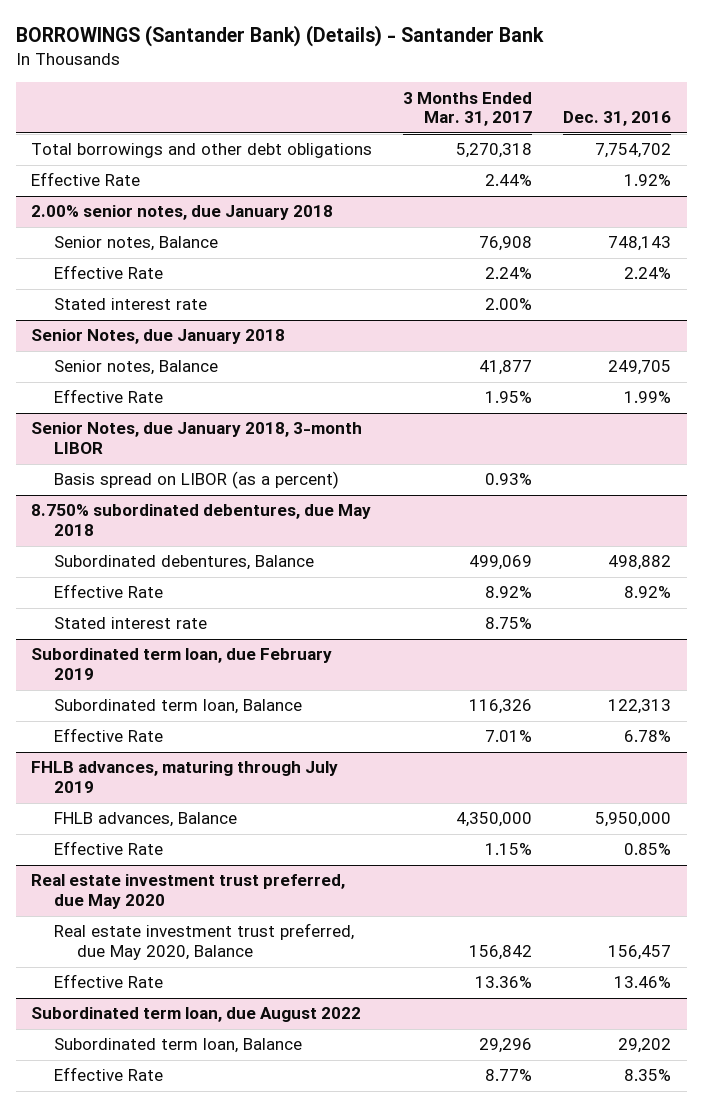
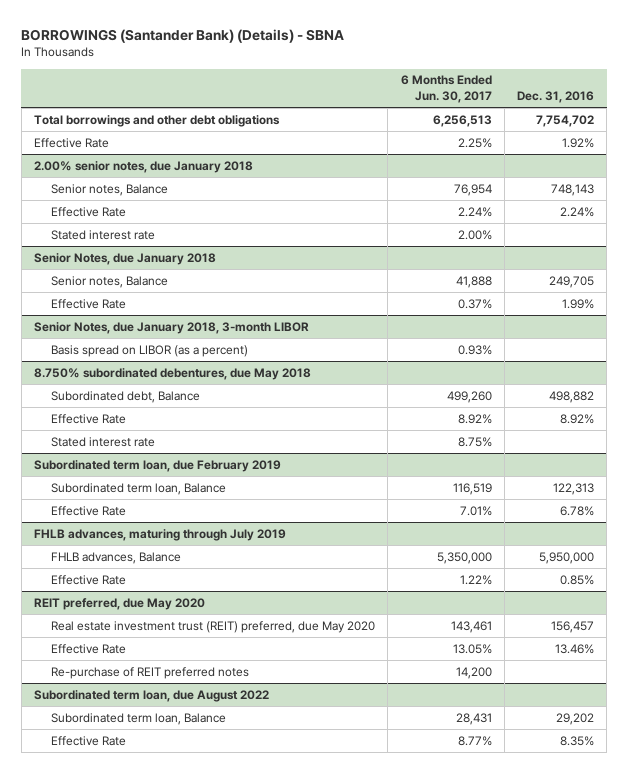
- BORROWINGS (Santander Bank) (Details) - Santander Bank
+ BORROWINGS (Santander Bank) (Details) - SBNA
- | 3 Months Ended Mar. 31, 2017 | Dec. 31, 2016
+ | 6 Months Ended Jun. 30, 2017 | Dec. 31, 2016
@ 8.750% subordinated debentures, due May 2018
- Subordinated debentures, Balance | 499,069 | 498,882
+ Subordinated debt, Balance | 499,260 | 498,882
- Real estate investment trust preferred, due May 2020
- Real estate investment trust preferred, due May 2020, Balance | 156,842 | 156,457
+ REIT preferred, due May 2020
+ Real estate investment trust (REIT) preferred, due May 2020 | 143,461 | 156,457
+ Re-purchase of REIT preferred notes | 14,200 |

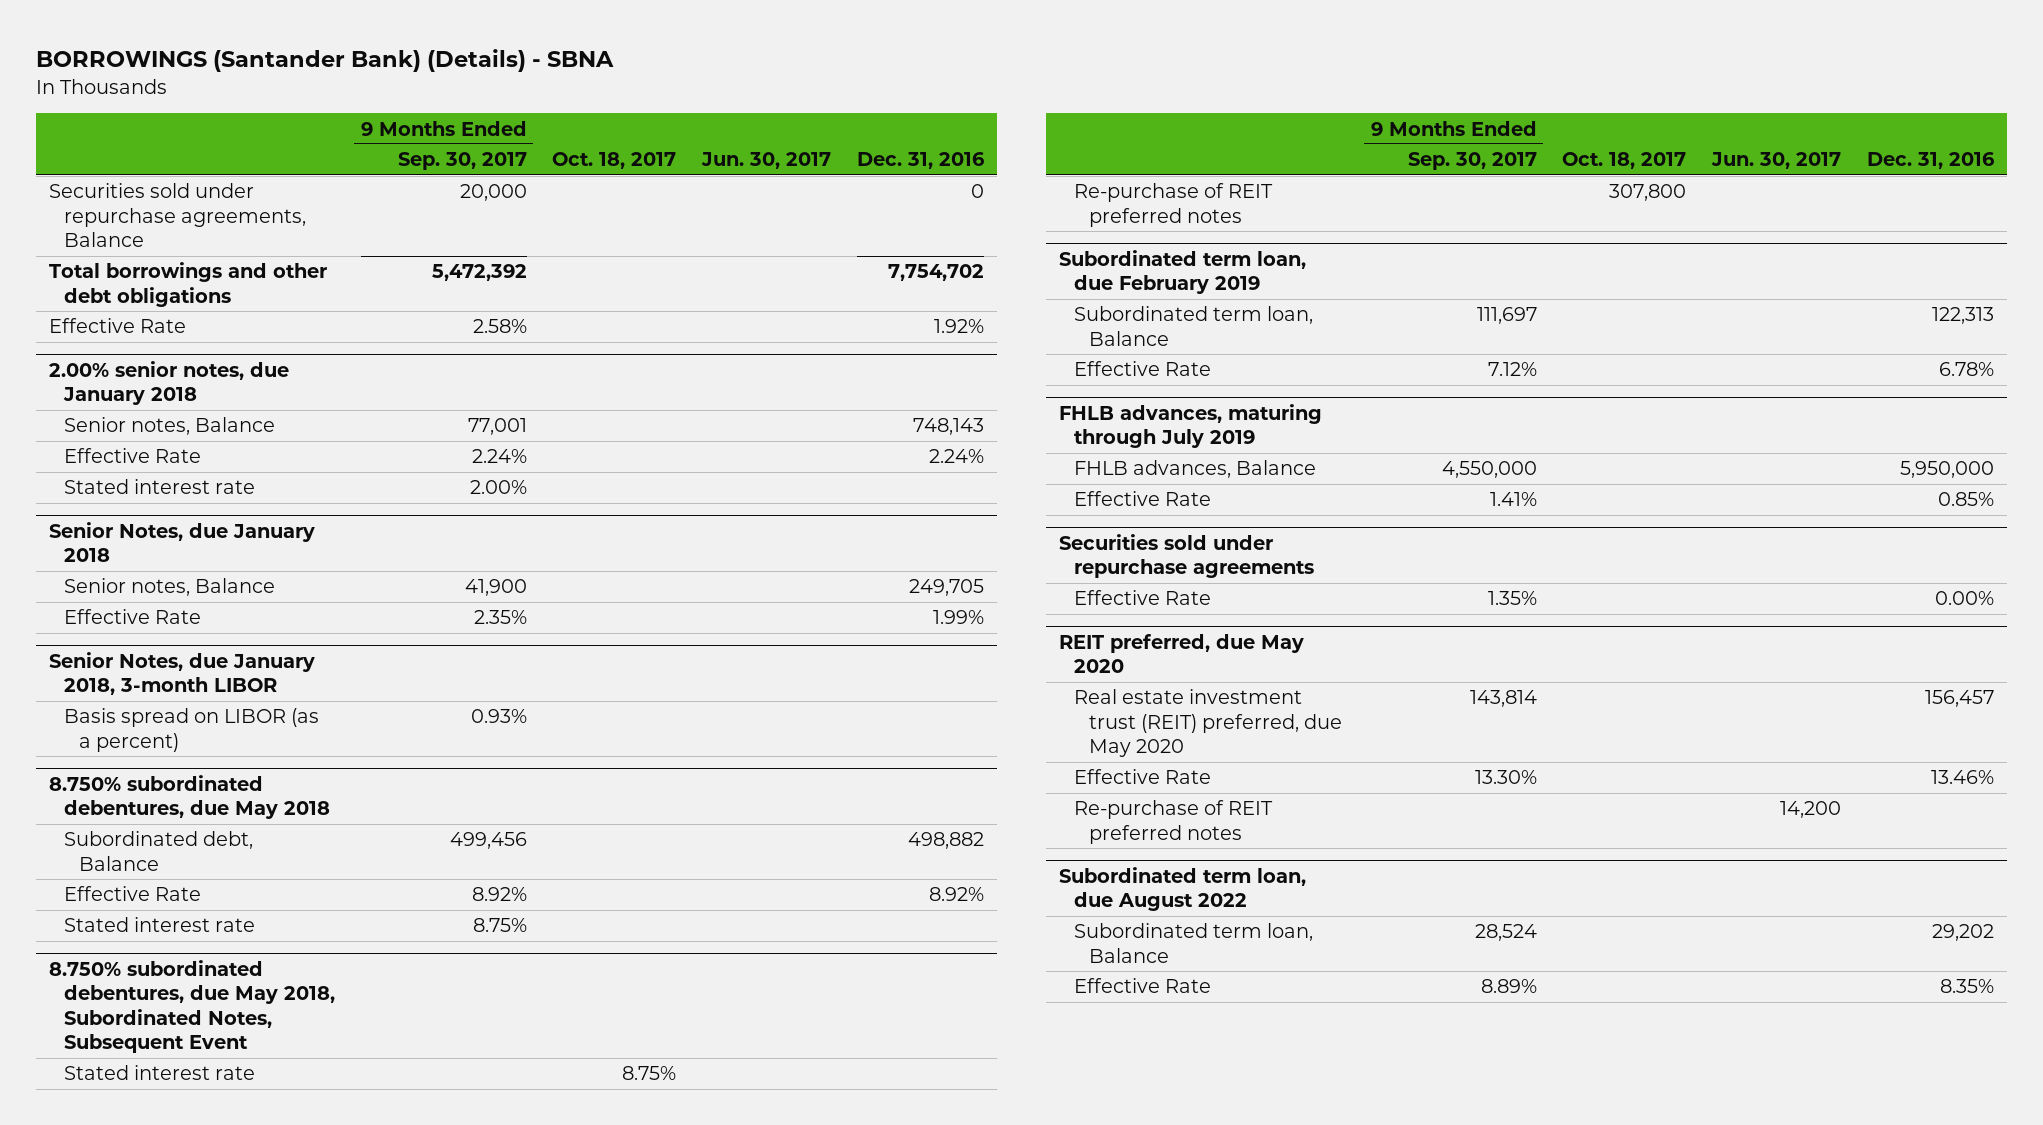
- | 6 Months Ended Jun. 30, 2017 | Dec. 31, 2016
+ | 9 Months Ended Sep. 30, 2017 | Oct. 18, 2017 | Jun. 30, 2017 | Dec. 31, 2016
+ Securities sold under repurchase agreements, Balance | 20,000 | | | 0
+ 8.750% subordinated debentures, due May 2018, Subordinated Notes, Subsequent Event
+ Stated interest rate | | 8.75% | |
+ Re-purchase of REIT preferred notes | | 307,800 | |
+ Securities sold under repurchase agreements
+ Effective Rate | 1.35% | | | 0.00%

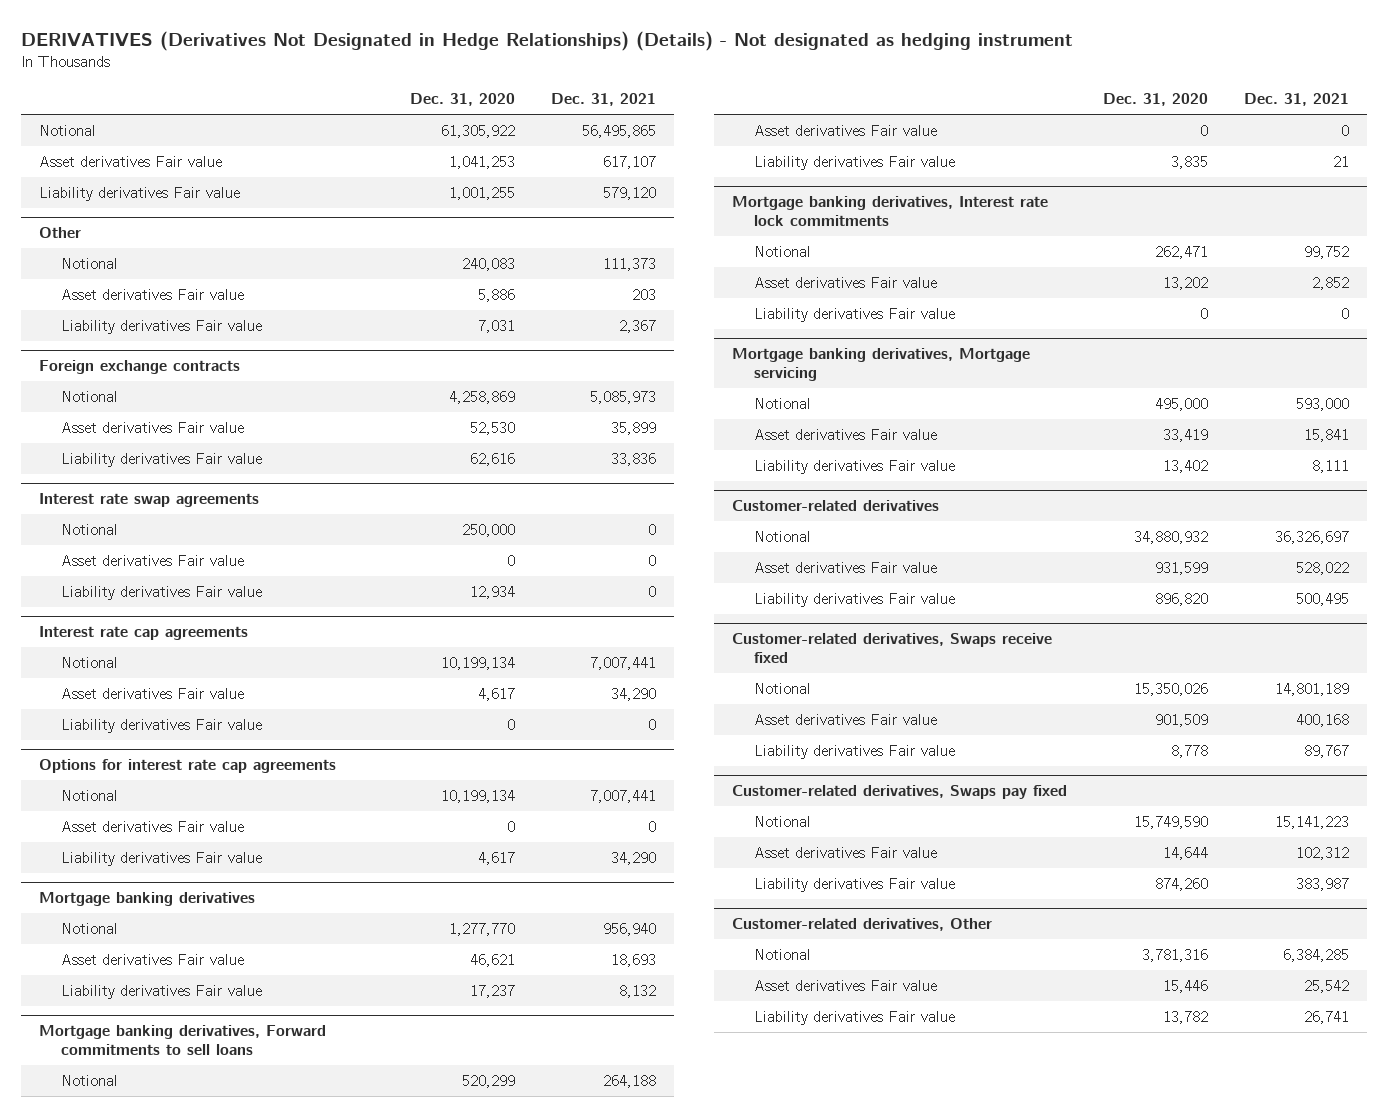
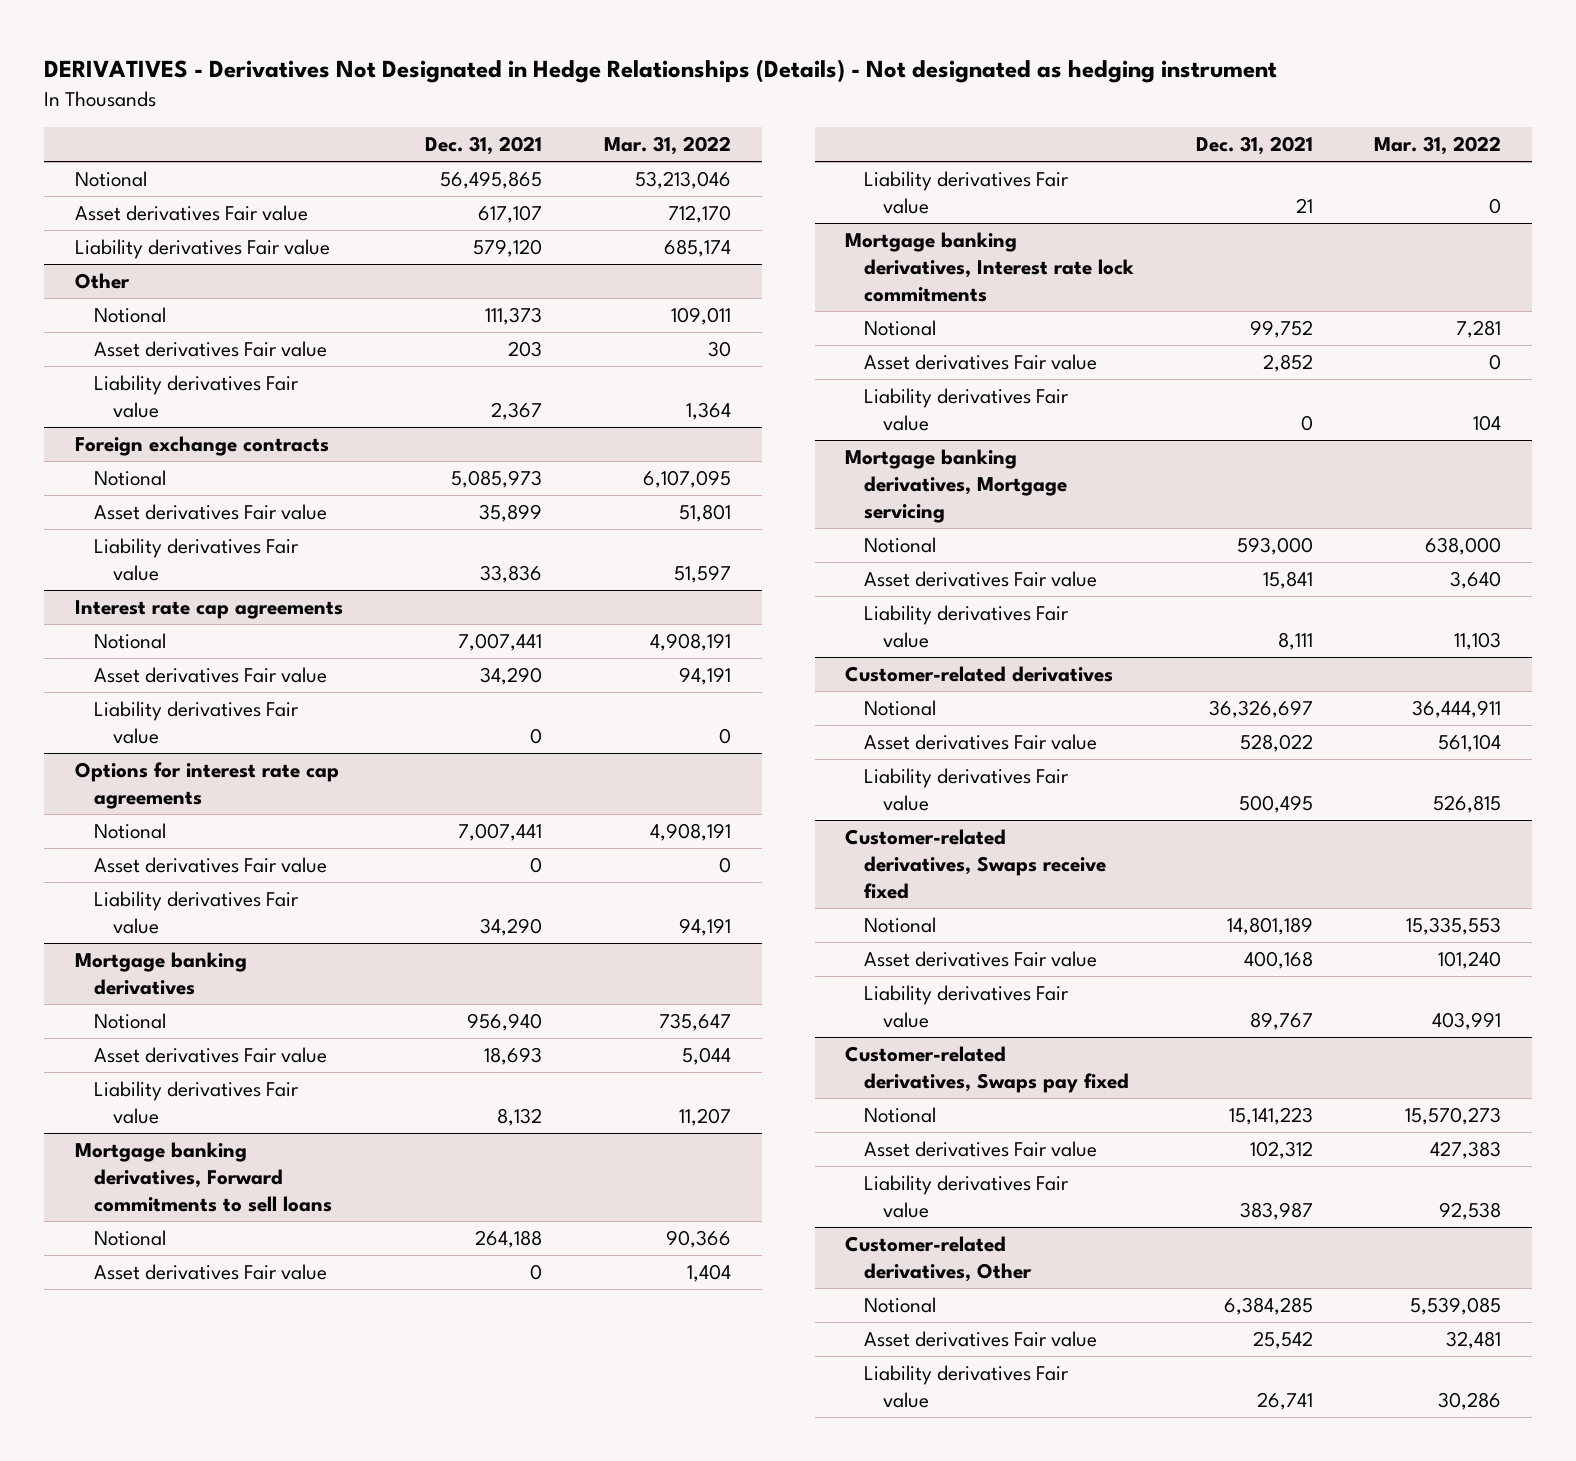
- DERIVATIVES (Derivatives Not Designated in Hedge Relationships) (Details) - Not designated as hedging instrument
+ DERIVATIVES - Derivatives Not Designated in Hedge Relationships (Details) - Not designated as hedging instrument
- | Dec. 31, 2020 | Dec. 31, 2021
+ | Dec. 31, 2021 | Mar. 31, 2022
- Interest rate swap agreements
- Notional | 250,000 | 0
- Asset derivatives Fair value | 0 | 0
- Liability derivatives Fair value | 12,934 | 0

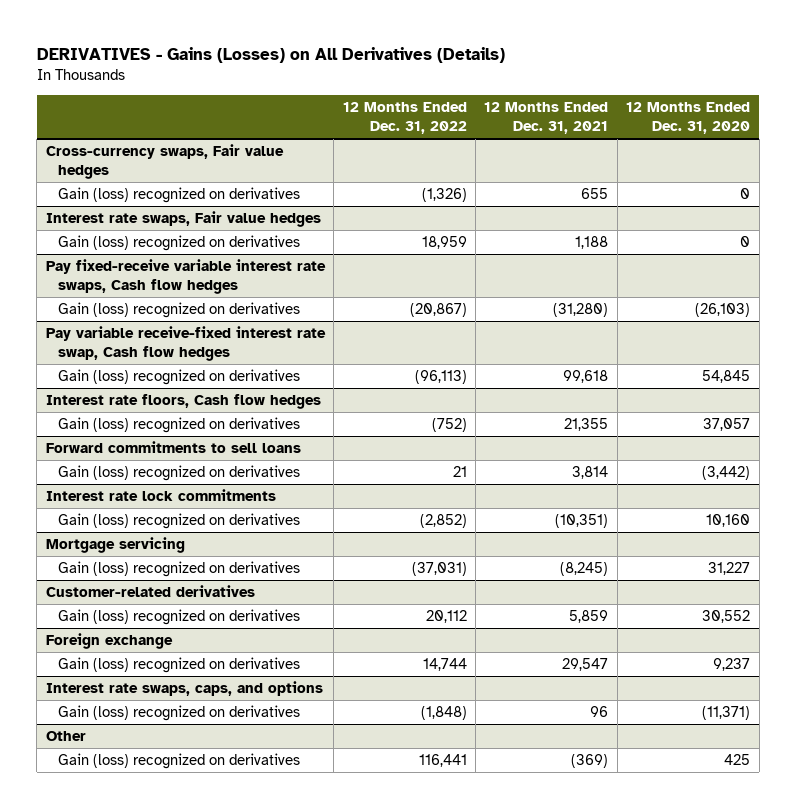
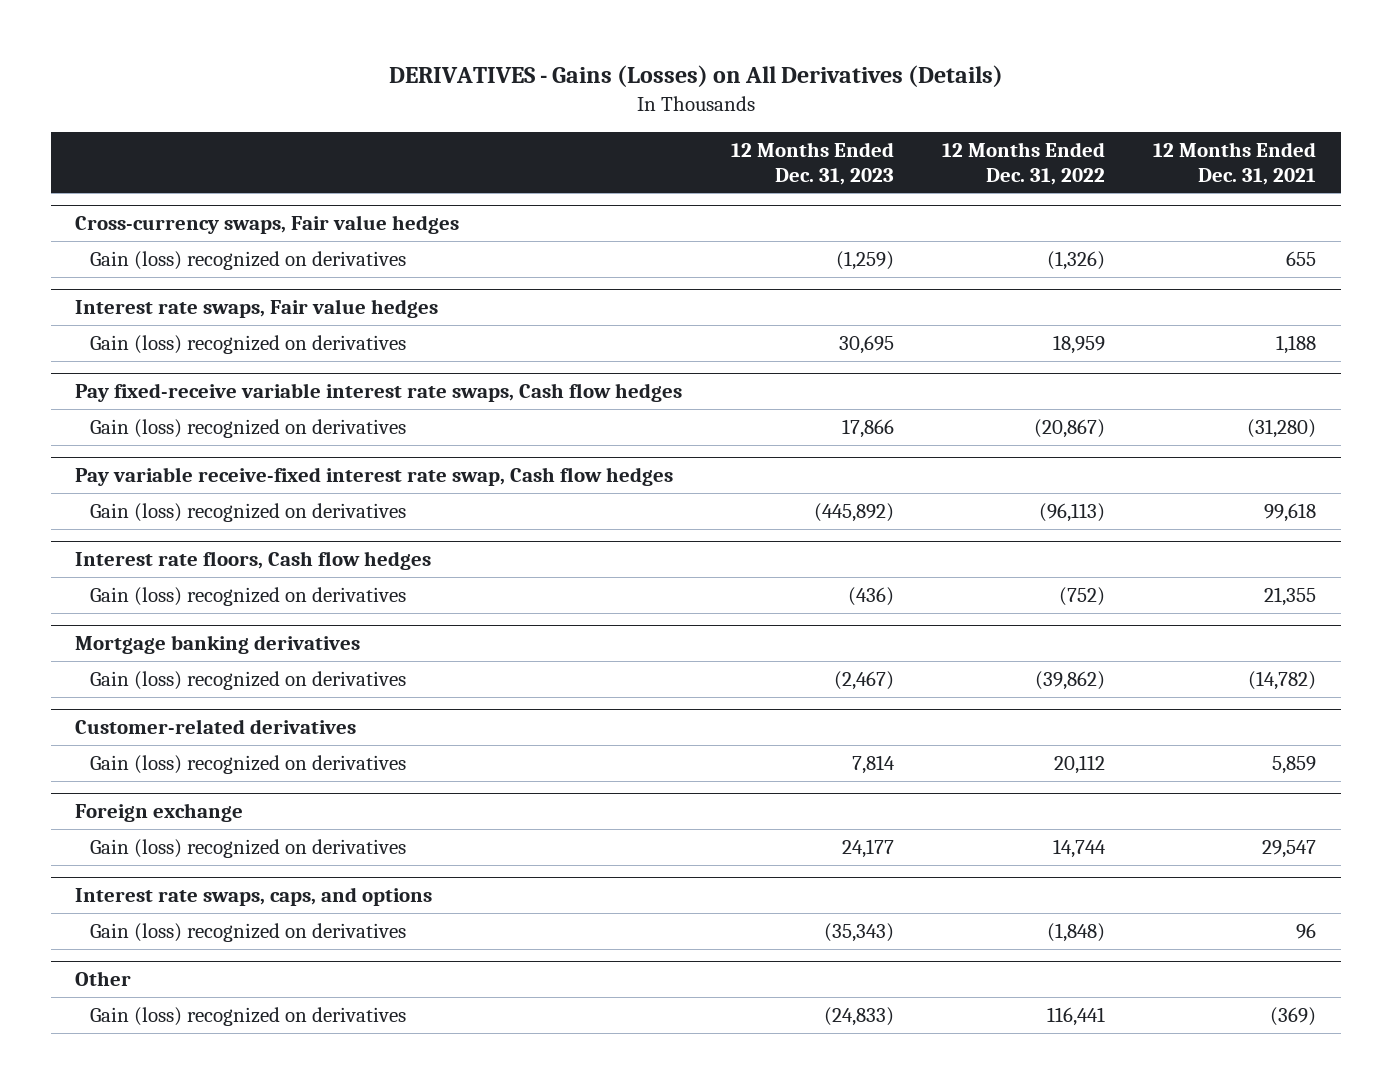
- | 12 Months Ended Dec. 31, 2022 | 12 Months Ended Dec. 31, 2021 | 12 Months Ended Dec. 31, 2020
+ | 12 Months Ended Dec. 31, 2023 | 12 Months Ended Dec. 31, 2022 | 12 Months Ended Dec. 31, 2021
- Forward commitments to sell loans
- Gain (loss) recognized on derivatives | 21 | 3,814 | (3,442)
- Interest rate lock commitments
- Gain (loss) recognized on derivatives | (2,852) | (10,351) | 10,160
- Mortgage servicing
- Gain (loss) recognized on derivatives | (37,031) | (8,245) | 31,227
+ Mortgage banking derivatives
+ Gain (loss) recognized on derivatives | (2,467) | (39,862) | (14,782)

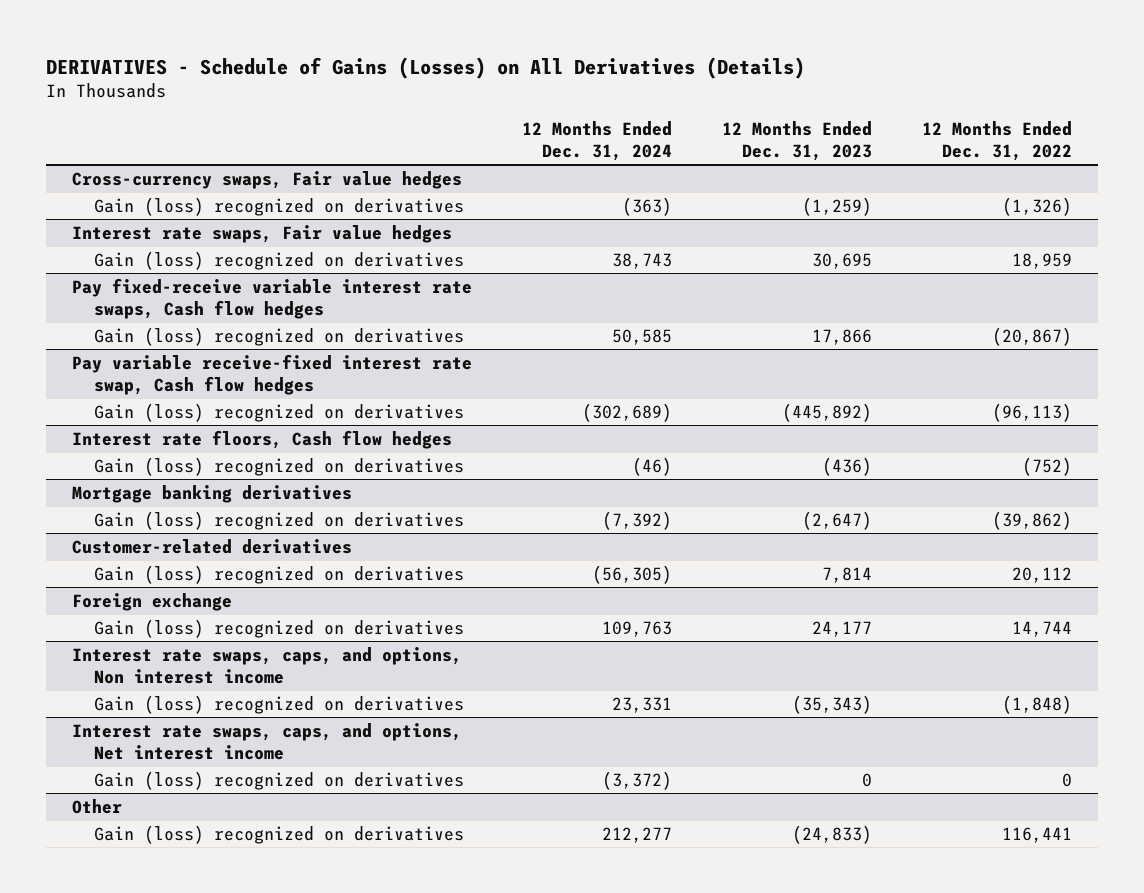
- DERIVATIVES - Gains (Losses) on All Derivatives (Details)
+ DERIVATIVES - Schedule of Gains (Losses) on All Derivatives (Details)
- | 12 Months Ended Dec. 31, 2023 | 12 Months Ended Dec. 31, 2022 | 12 Months Ended Dec. 31, 2021
+ | 12 Months Ended Dec. 31, 2024 | 12 Months Ended Dec. 31, 2023 | 12 Months Ended Dec. 31, 2022
@ Mortgage banking derivatives
- Gain (loss) recognized on derivatives | (2,467) | (39,862) | (14,782)
+ Gain (loss) recognized on derivatives | (7,392) | (2,647) | (39,862)
- Interest rate swaps, caps, and options
+ Interest rate swaps, caps, and options, Non interest income
+ Interest rate swaps, caps, and options, Net interest income
+ Gain (loss) recognized on derivatives | (3,372) | 0 | 0

